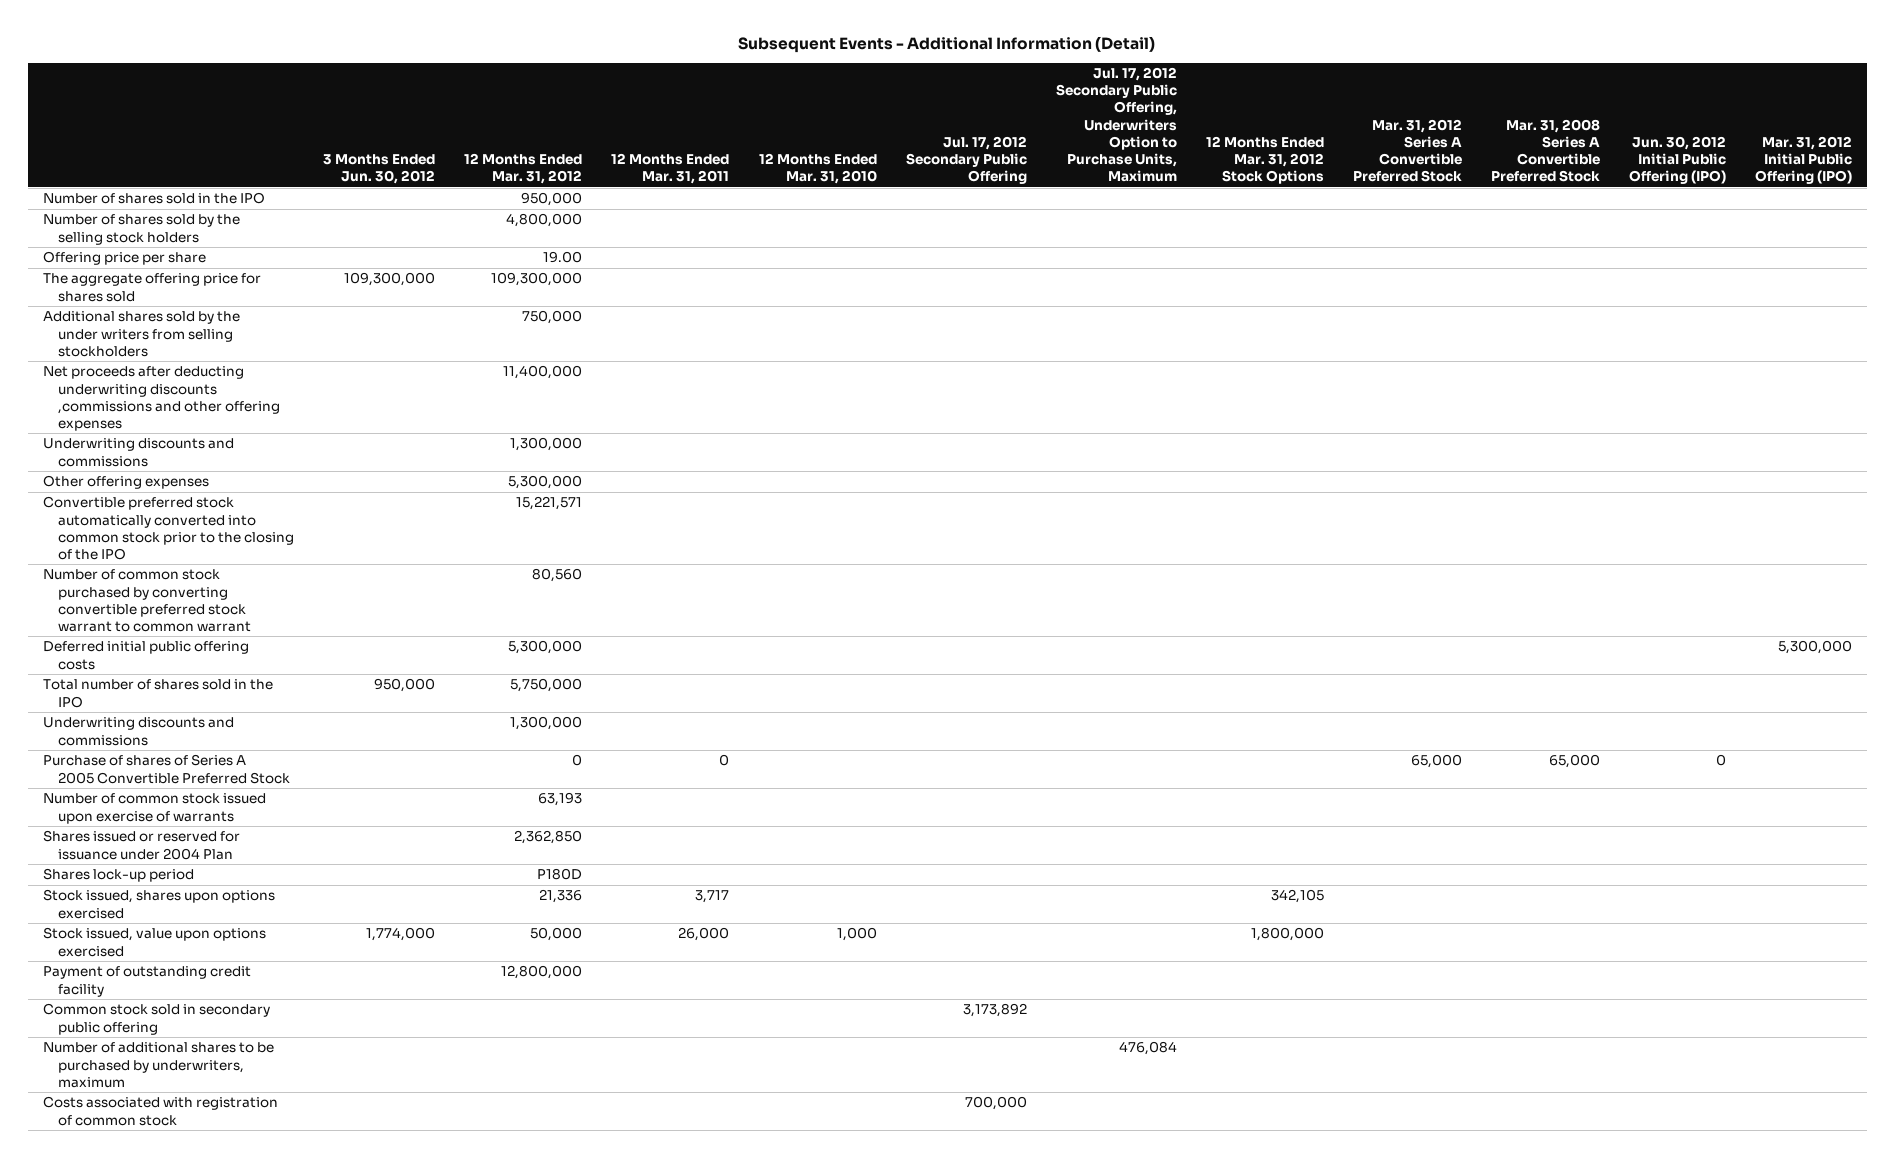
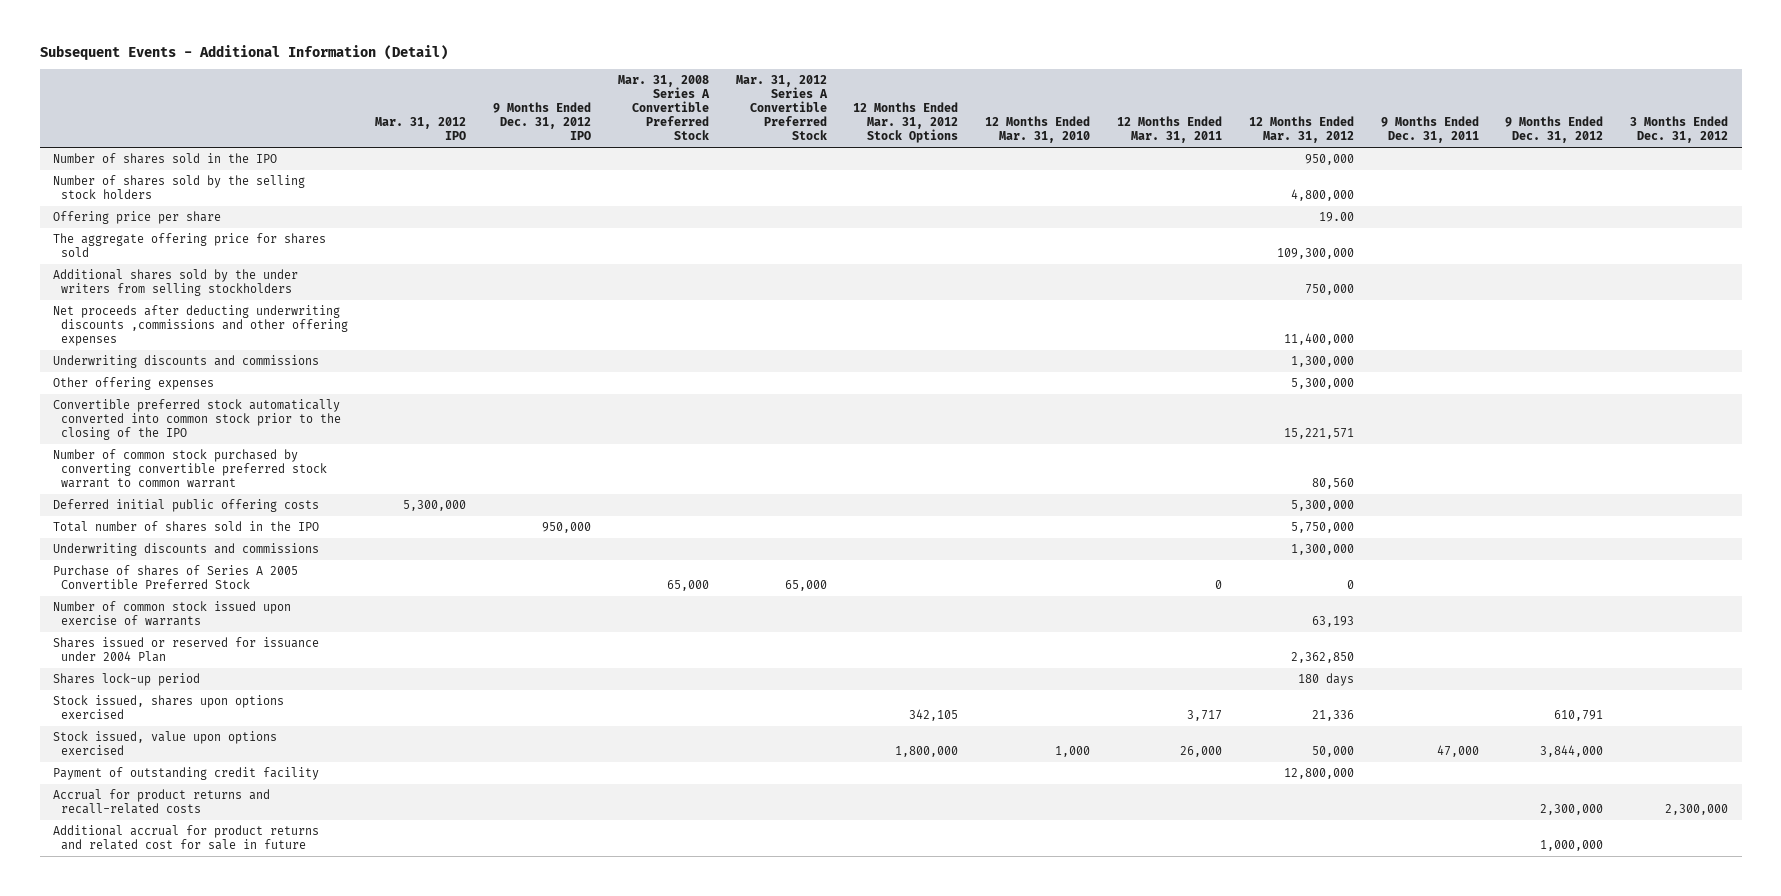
- | 3 Months Ended Jun. 30, 2012 | 12 Months Ended Mar. 31, 2012 | 12 Months Ended Mar. 31, 2011 | 12 Months Ended Mar. 31, 2010 | Jul. 17, 2012 Secondary Public Offering | Jul. 17, 2012 Secondary Public Offering, Underwriters Option to Purchase Units, Maximum | 12 Months Ended Mar. 31, 2012 Stock Options | Mar. 31, 2012 Series A Convertible Preferred Stock | Mar. 31, 2008 Series A Convertible Preferred Stock | Jun. 30, 2012 Initial Public Offering (IPO) | Mar. 31, 2012 Initial Public Offering (IPO)
+ | Mar. 31, 2012 IPO | 9 Months Ended Dec. 31, 2012 IPO | Mar. 31, 2008 Series A Convertible Preferred Stock | Mar. 31, 2012 Series A Convertible Preferred Stock | 12 Months Ended Mar. 31, 2012 Stock Options | 12 Months Ended Mar. 31, 2010 | 12 Months Ended Mar. 31, 2011 | 12 Months Ended Mar. 31, 2012 | 9 Months Ended Dec. 31, 2011 | 9 Months Ended Dec. 31, 2012 | 3 Months Ended Dec. 31, 2012
- Shares lock-up period | | P180D | | | | | | | | |
+ Shares lock-up period | | | | | | | | 180 days | | |
- Common stock sold in secondary public offering | | | | | 3,173,892 | | | | | |
- Number of additional shares to be purchased by underwriters, maximum | | | | | | 476,084 | | | | |
- Costs associated with registration of common stock | | | | | 700,000 | | | | | |
+ Accrual for product returns and recall-related costs | | | | | | | | | | 2,300,000 | 2,300,000
+ Additional accrual for product returns and related cost for sale in future | | | | | | | | | | 1,000,000 |

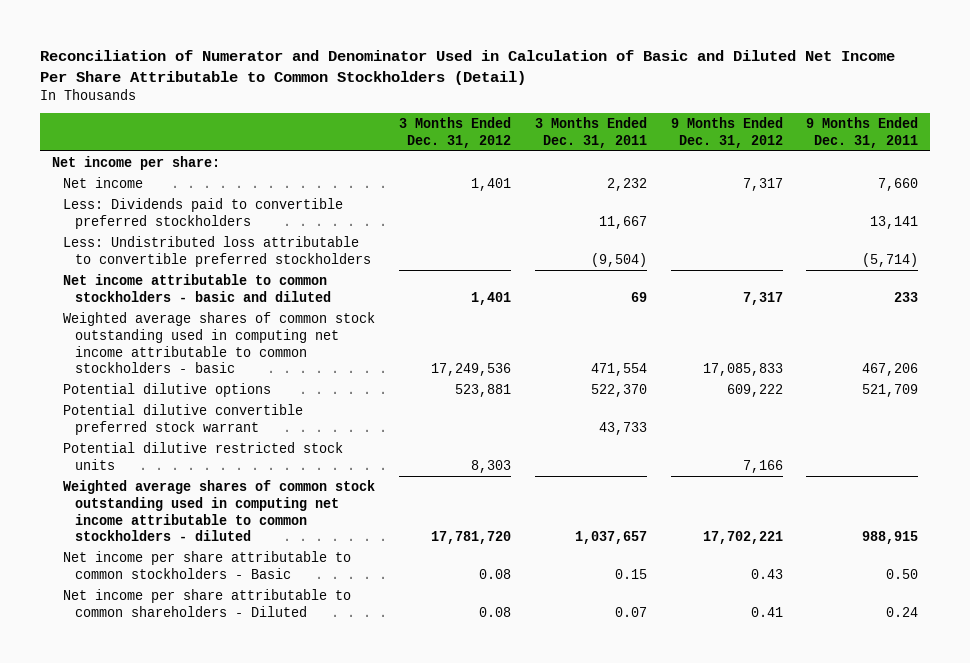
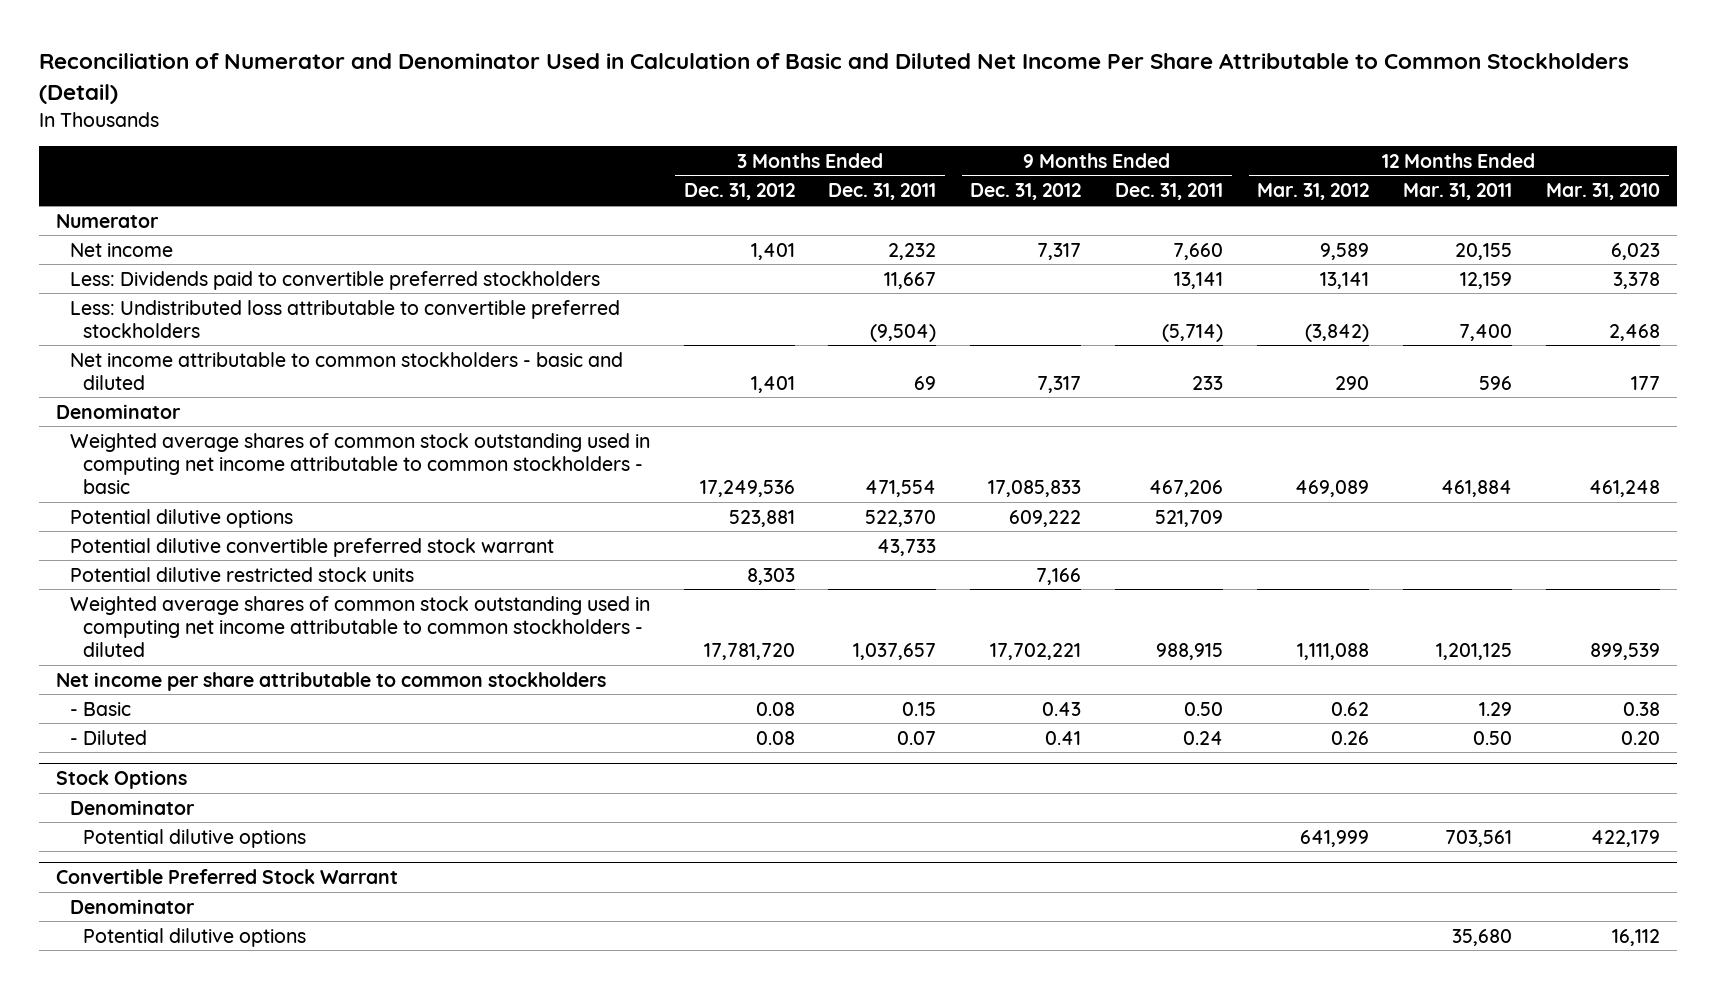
- | 3 Months Ended Dec. 31, 2012 | 3 Months Ended Dec. 31, 2011 | 9 Months Ended Dec. 31, 2012 | 9 Months Ended Dec. 31, 2011
+ | 3 Months Ended Dec. 31, 2012 | 3 Months Ended Dec. 31, 2011 | 9 Months Ended Dec. 31, 2012 | 9 Months Ended Dec. 31, 2011 | 12 Months Ended Mar. 31, 2012 | 12 Months Ended Mar. 31, 2011 | 12 Months Ended Mar. 31, 2010
- Net income per share:
+ Numerator
+ Denominator
- Net income per share attributable to common stockholders - Basic | 0.08 | 0.15 | 0.43 | 0.50
- Net income per share attributable to common shareholders - Diluted | 0.08 | 0.07 | 0.41 | 0.24
+ Net income per share attributable to common stockholders
+ - Basic | 0.08 | 0.15 | 0.43 | 0.50 | 0.62 | 1.29 | 0.38
+ - Diluted | 0.08 | 0.07 | 0.41 | 0.24 | 0.26 | 0.50 | 0.20
+ Stock Options
+ Denominator
+ Potential dilutive options | | | | | 641,999 | 703,561 | 422,179
+ Convertible Preferred Stock Warrant
+ Denominator
+ Potential dilutive options | | | | | | 35,680 | 16,112

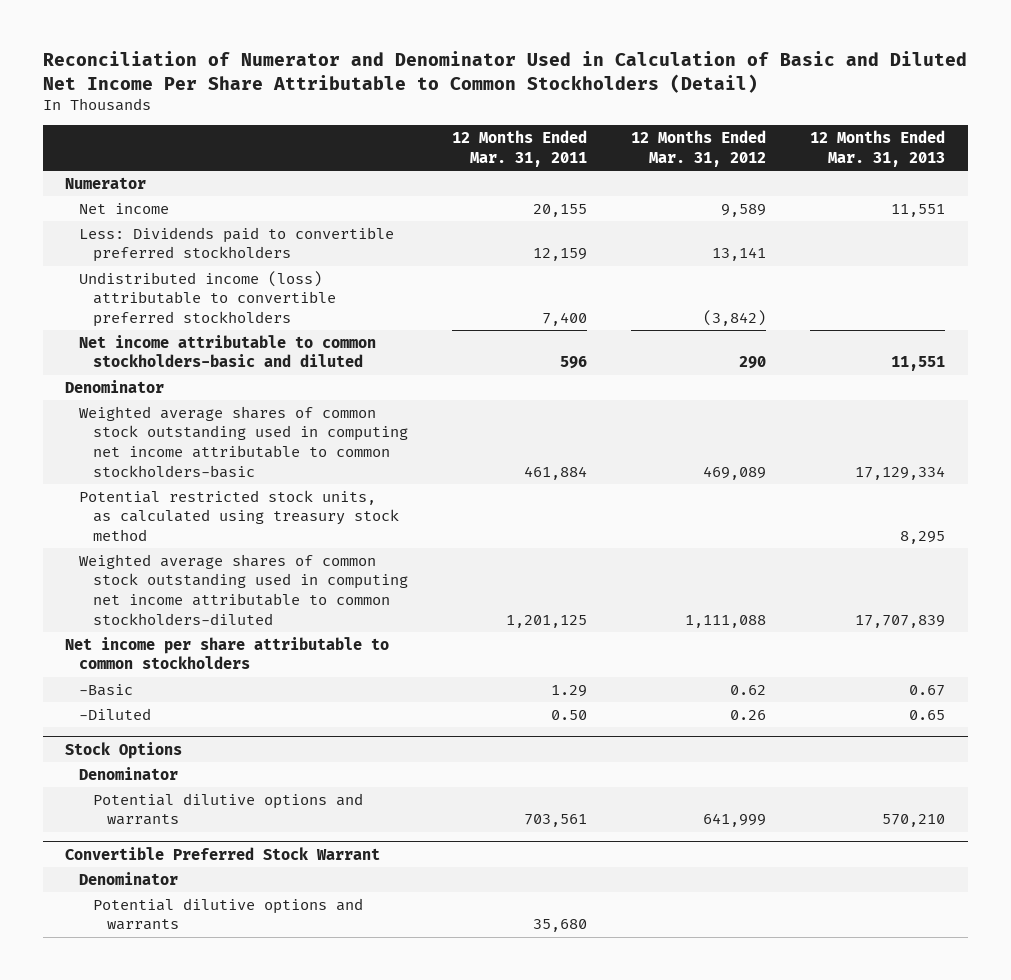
- | 3 Months Ended Dec. 31, 2012 | 3 Months Ended Dec. 31, 2011 | 9 Months Ended Dec. 31, 2012 | 9 Months Ended Dec. 31, 2011 | 12 Months Ended Mar. 31, 2012 | 12 Months Ended Mar. 31, 2011 | 12 Months Ended Mar. 31, 2010
+ | 12 Months Ended Mar. 31, 2011 | 12 Months Ended Mar. 31, 2012 | 12 Months Ended Mar. 31, 2013
- Less: Undistributed loss attributable to convertible preferred stockholders | | (9,504) | | (5,714) | (3,842) | 7,400 | 2,468
- Net income attributable to common stockholders - basic and diluted | 1,401 | 69 | 7,317 | 233 | 290 | 596 | 177
+ Undistributed income (loss) attributable to convertible preferred stockholders | 7,400 | (3,842) |
+ Net income attributable to common stockholders-basic and diluted | 596 | 290 | 11,551
- Weighted average shares of common stock outstanding used in computing net income attributable to common stockholders - basic | 17,249,536 | 471,554 | 17,085,833 | 467,206 | 469,089 | 461,884 | 461,248
- Potential dilutive options | 523,881 | 522,370 | 609,222 | 521,709 | | |
- Potential dilutive convertible preferred stock warrant | | 43,733 | | | | |
- Potential dilutive restricted stock units | 8,303 | | 7,166 | | | |
- Weighted average shares of common stock outstanding used in computing net income attributable to common stockholders - diluted | 17,781,720 | 1,037,657 | 17,702,221 | 988,915 | 1,111,088 | 1,201,125 | 899,539
+ Weighted average shares of common stock outstanding used in computing net income attributable to common stockholders-basic | 461,884 | 469,089 | 17,129,334
+ Potential restricted stock units, as calculated using treasury stock method | | | 8,295
+ Weighted average shares of common stock outstanding used in computing net income attributable to common stockholders-diluted | 1,201,125 | 1,111,088 | 17,707,839
- - Basic | 0.08 | 0.15 | 0.43 | 0.50 | 0.62 | 1.29 | 0.38
- - Diluted | 0.08 | 0.07 | 0.41 | 0.24 | 0.26 | 0.50 | 0.20
+ -Basic | 1.29 | 0.62 | 0.67
+ -Diluted | 0.50 | 0.26 | 0.65
@ Stock Options
- Potential dilutive options | | | | | 641,999 | 703,561 | 422,179
+ Potential dilutive options and warrants | 703,561 | 641,999 | 570,210
@ Convertible Preferred Stock Warrant
- Potential dilutive options | | | | | | 35,680 | 16,112
+ Potential dilutive options and warrants | 35,680 | |

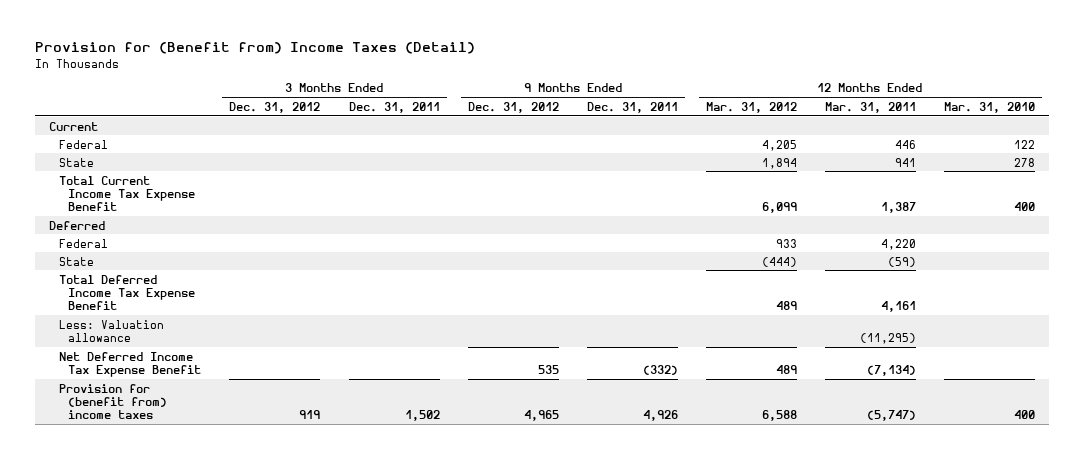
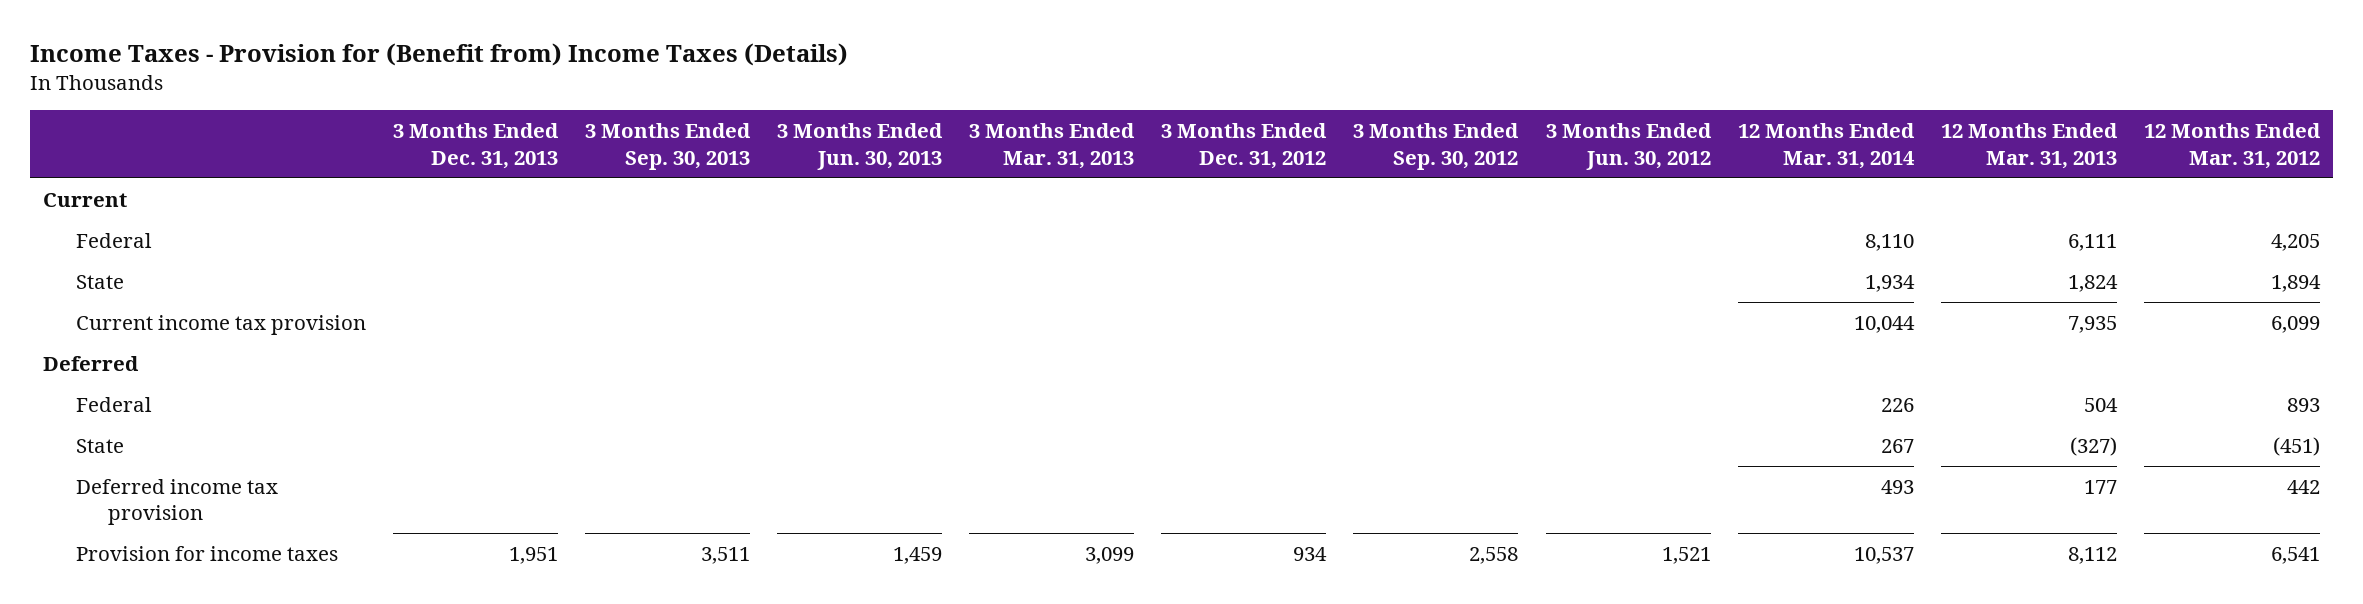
- Provision for (Benefit from) Income Taxes (Detail)
+ Income Taxes - Provision for (Benefit from) Income Taxes (Details)
- | 3 Months Ended Dec. 31, 2012 | 3 Months Ended Dec. 31, 2011 | 9 Months Ended Dec. 31, 2012 | 9 Months Ended Dec. 31, 2011 | 12 Months Ended Mar. 31, 2012 | 12 Months Ended Mar. 31, 2011 | 12 Months Ended Mar. 31, 2010
+ | 3 Months Ended Dec. 31, 2013 | 3 Months Ended Sep. 30, 2013 | 3 Months Ended Jun. 30, 2013 | 3 Months Ended Mar. 31, 2013 | 3 Months Ended Dec. 31, 2012 | 3 Months Ended Sep. 30, 2012 | 3 Months Ended Jun. 30, 2012 | 12 Months Ended Mar. 31, 2014 | 12 Months Ended Mar. 31, 2013 | 12 Months Ended Mar. 31, 2012
- Total Current Income Tax Expense Benefit | | | | | 6,099 | 1,387 | 400
+ Current income tax provision | | | | | | | | 10,044 | 7,935 | 6,099
- Federal | | | | | 933 | 4,220 |
- State | | | | | (444) | (59) |
- Total Deferred Income Tax Expense Benefit | | | | | 489 | 4,161 |
- Less: Valuation allowance | | | | | | (11,295) |
- Net Deferred Income Tax Expense Benefit | | | 535 | (332) | 489 | (7,134) |
- Provision for (benefit from) income taxes | 919 | 1,502 | 4,965 | 4,926 | 6,588 | (5,747) | 400
+ Federal | | | | | | | | 226 | 504 | 893
+ State | | | | | | | | 267 | (327) | (451)
+ Deferred income tax provision | | | | | | | | 493 | 177 | 442
+ Provision for income taxes | 1,951 | 3,511 | 1,459 | 3,099 | 934 | 2,558 | 1,521 | 10,537 | 8,112 | 6,541

